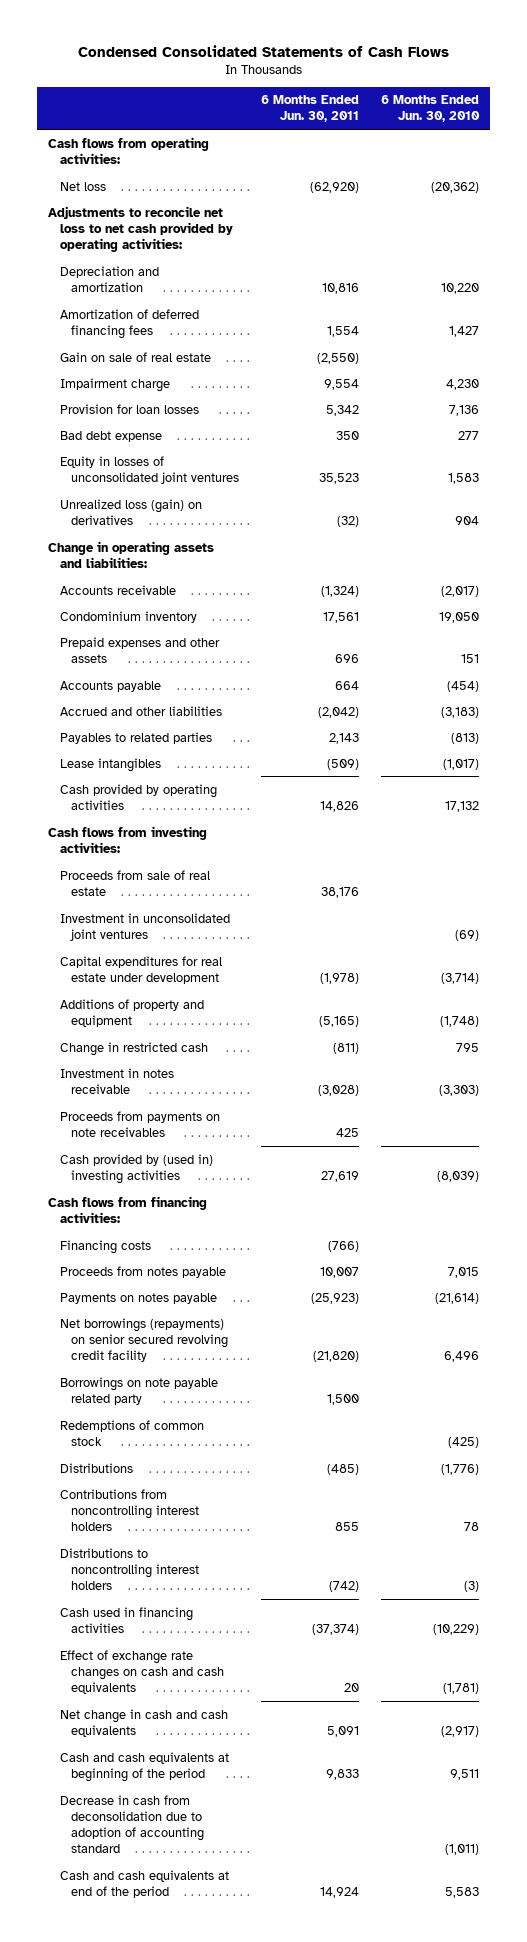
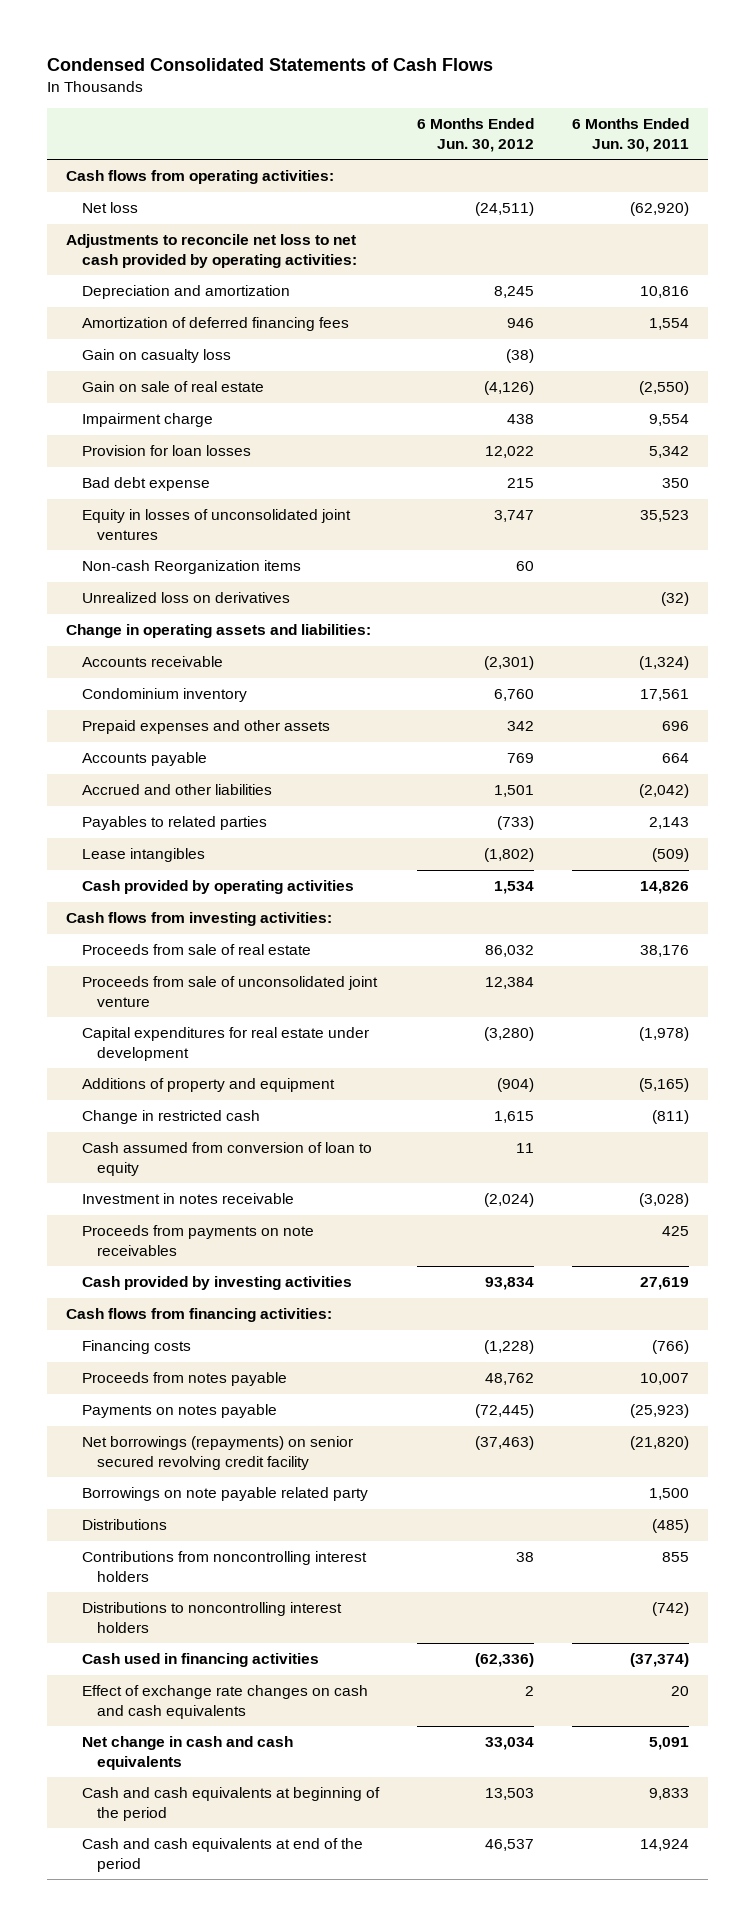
- | 6 Months Ended Jun. 30, 2011 | 6 Months Ended Jun. 30, 2010
+ | 6 Months Ended Jun. 30, 2012 | 6 Months Ended Jun. 30, 2011
+ Gain on casualty loss | (38) |
- Unrealized loss (gain) on derivatives | (32) | 904
+ Non-cash Reorganization items | 60 |
+ Unrealized loss on derivatives | | (32)
- Investment in unconsolidated joint ventures | | (69)
+ Proceeds from sale of unconsolidated joint venture | 12,384 |
+ Cash assumed from conversion of loan to equity | 11 |
- Cash provided by (used in) investing activities | 27,619 | (8,039)
+ Cash provided by investing activities | 93,834 | 27,619
- Redemptions of common stock | | (425)
- Decrease in cash from deconsolidation due to adoption of accounting standard | | (1,011)

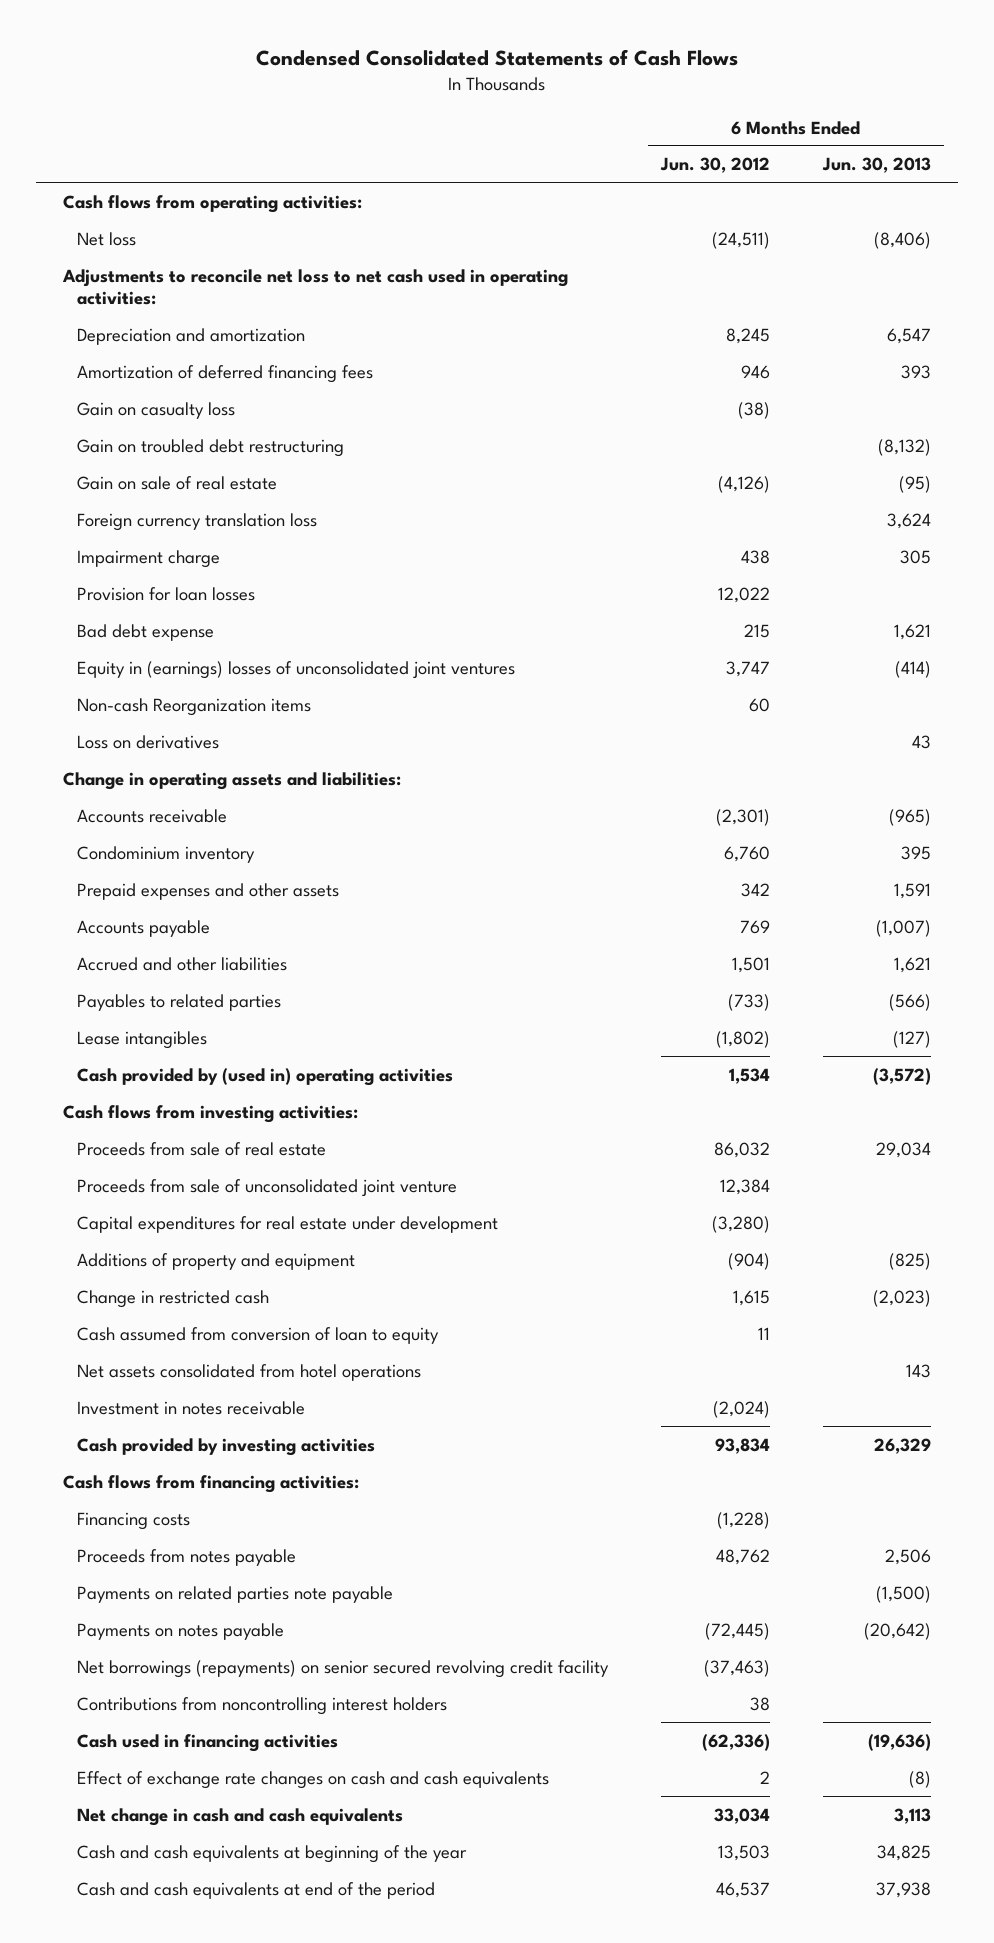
- | 6 Months Ended Jun. 30, 2012 | 6 Months Ended Jun. 30, 2011
+ | 6 Months Ended Jun. 30, 2012 | 6 Months Ended Jun. 30, 2013
- Adjustments to reconcile net loss to net cash provided by operating activities:
+ Adjustments to reconcile net loss to net cash used in operating activities:
+ Gain on troubled debt restructuring | | (8,132)
+ Foreign currency translation loss | | 3,624
- Equity in losses of unconsolidated joint ventures | 3,747 | 35,523
+ Equity in (earnings) losses of unconsolidated joint ventures | 3,747 | (414)
- Unrealized loss on derivatives | | (32)
+ Loss on derivatives | | 43
- Cash provided by operating activities | 1,534 | 14,826
+ Cash provided by (used in) operating activities | 1,534 | (3,572)
+ Net assets consolidated from hotel operations | | 143
- Proceeds from payments on note receivables | | 425
+ Payments on related parties note payable | | (1,500)
- Borrowings on note payable related party | | 1,500
- Distributions | | (485)
- Distributions to noncontrolling interest holders | | (742)
- Cash and cash equivalents at beginning of the period | 13,503 | 9,833
+ Cash and cash equivalents at beginning of the year | 13,503 | 34,825

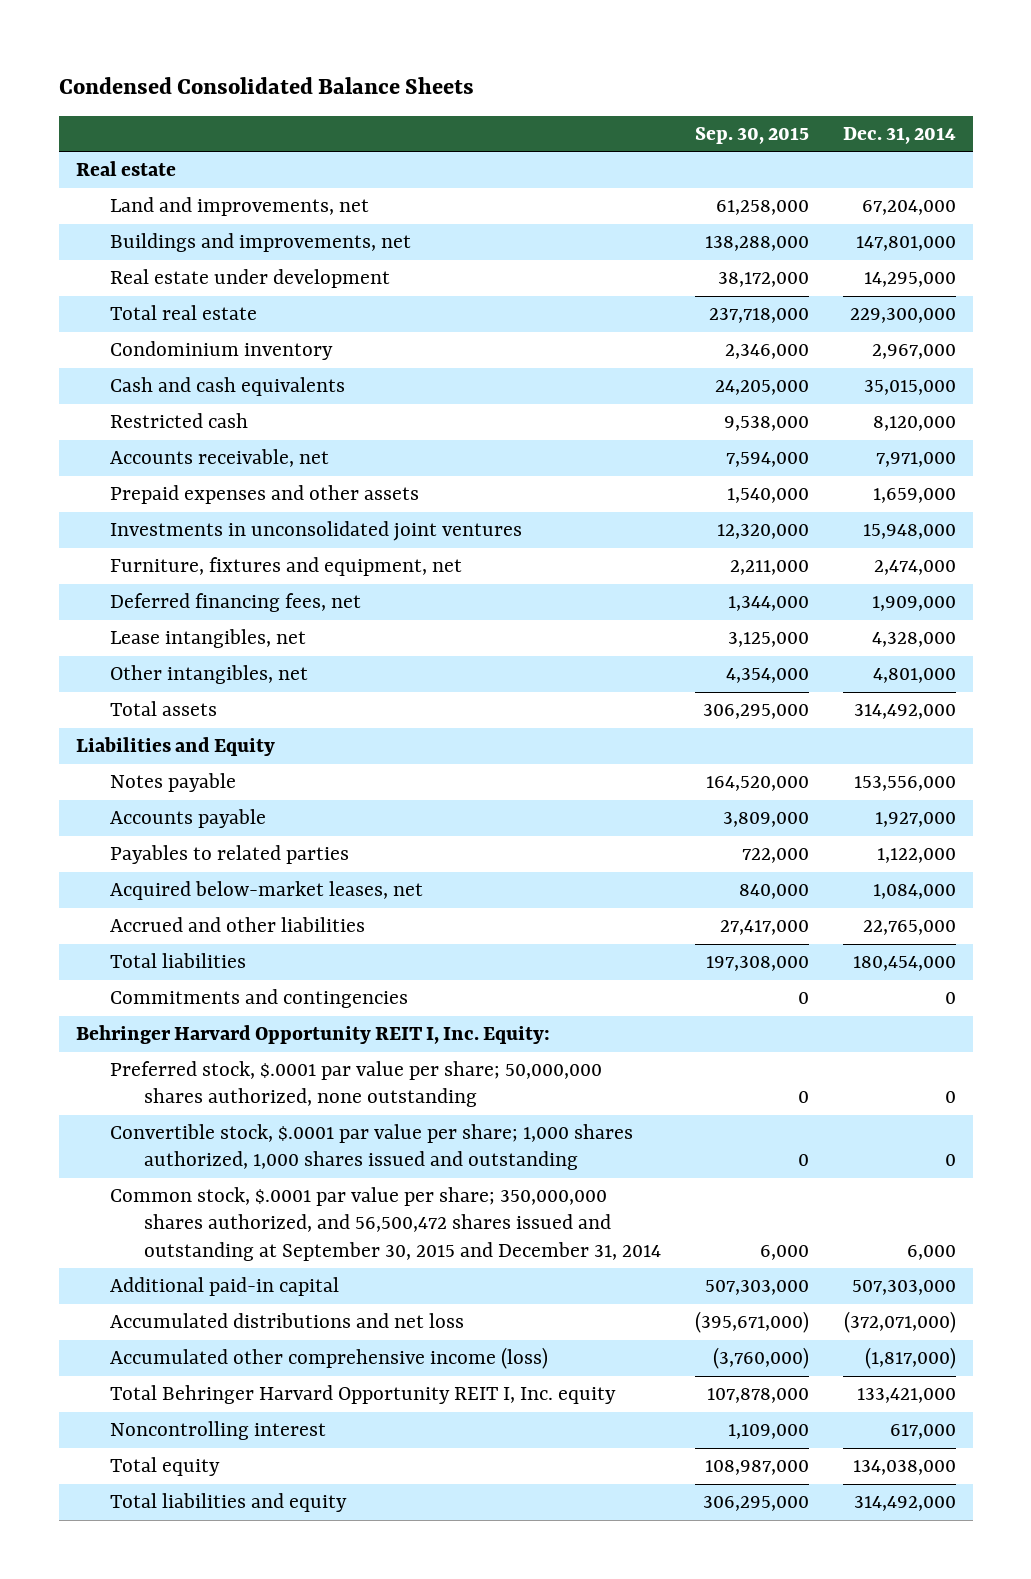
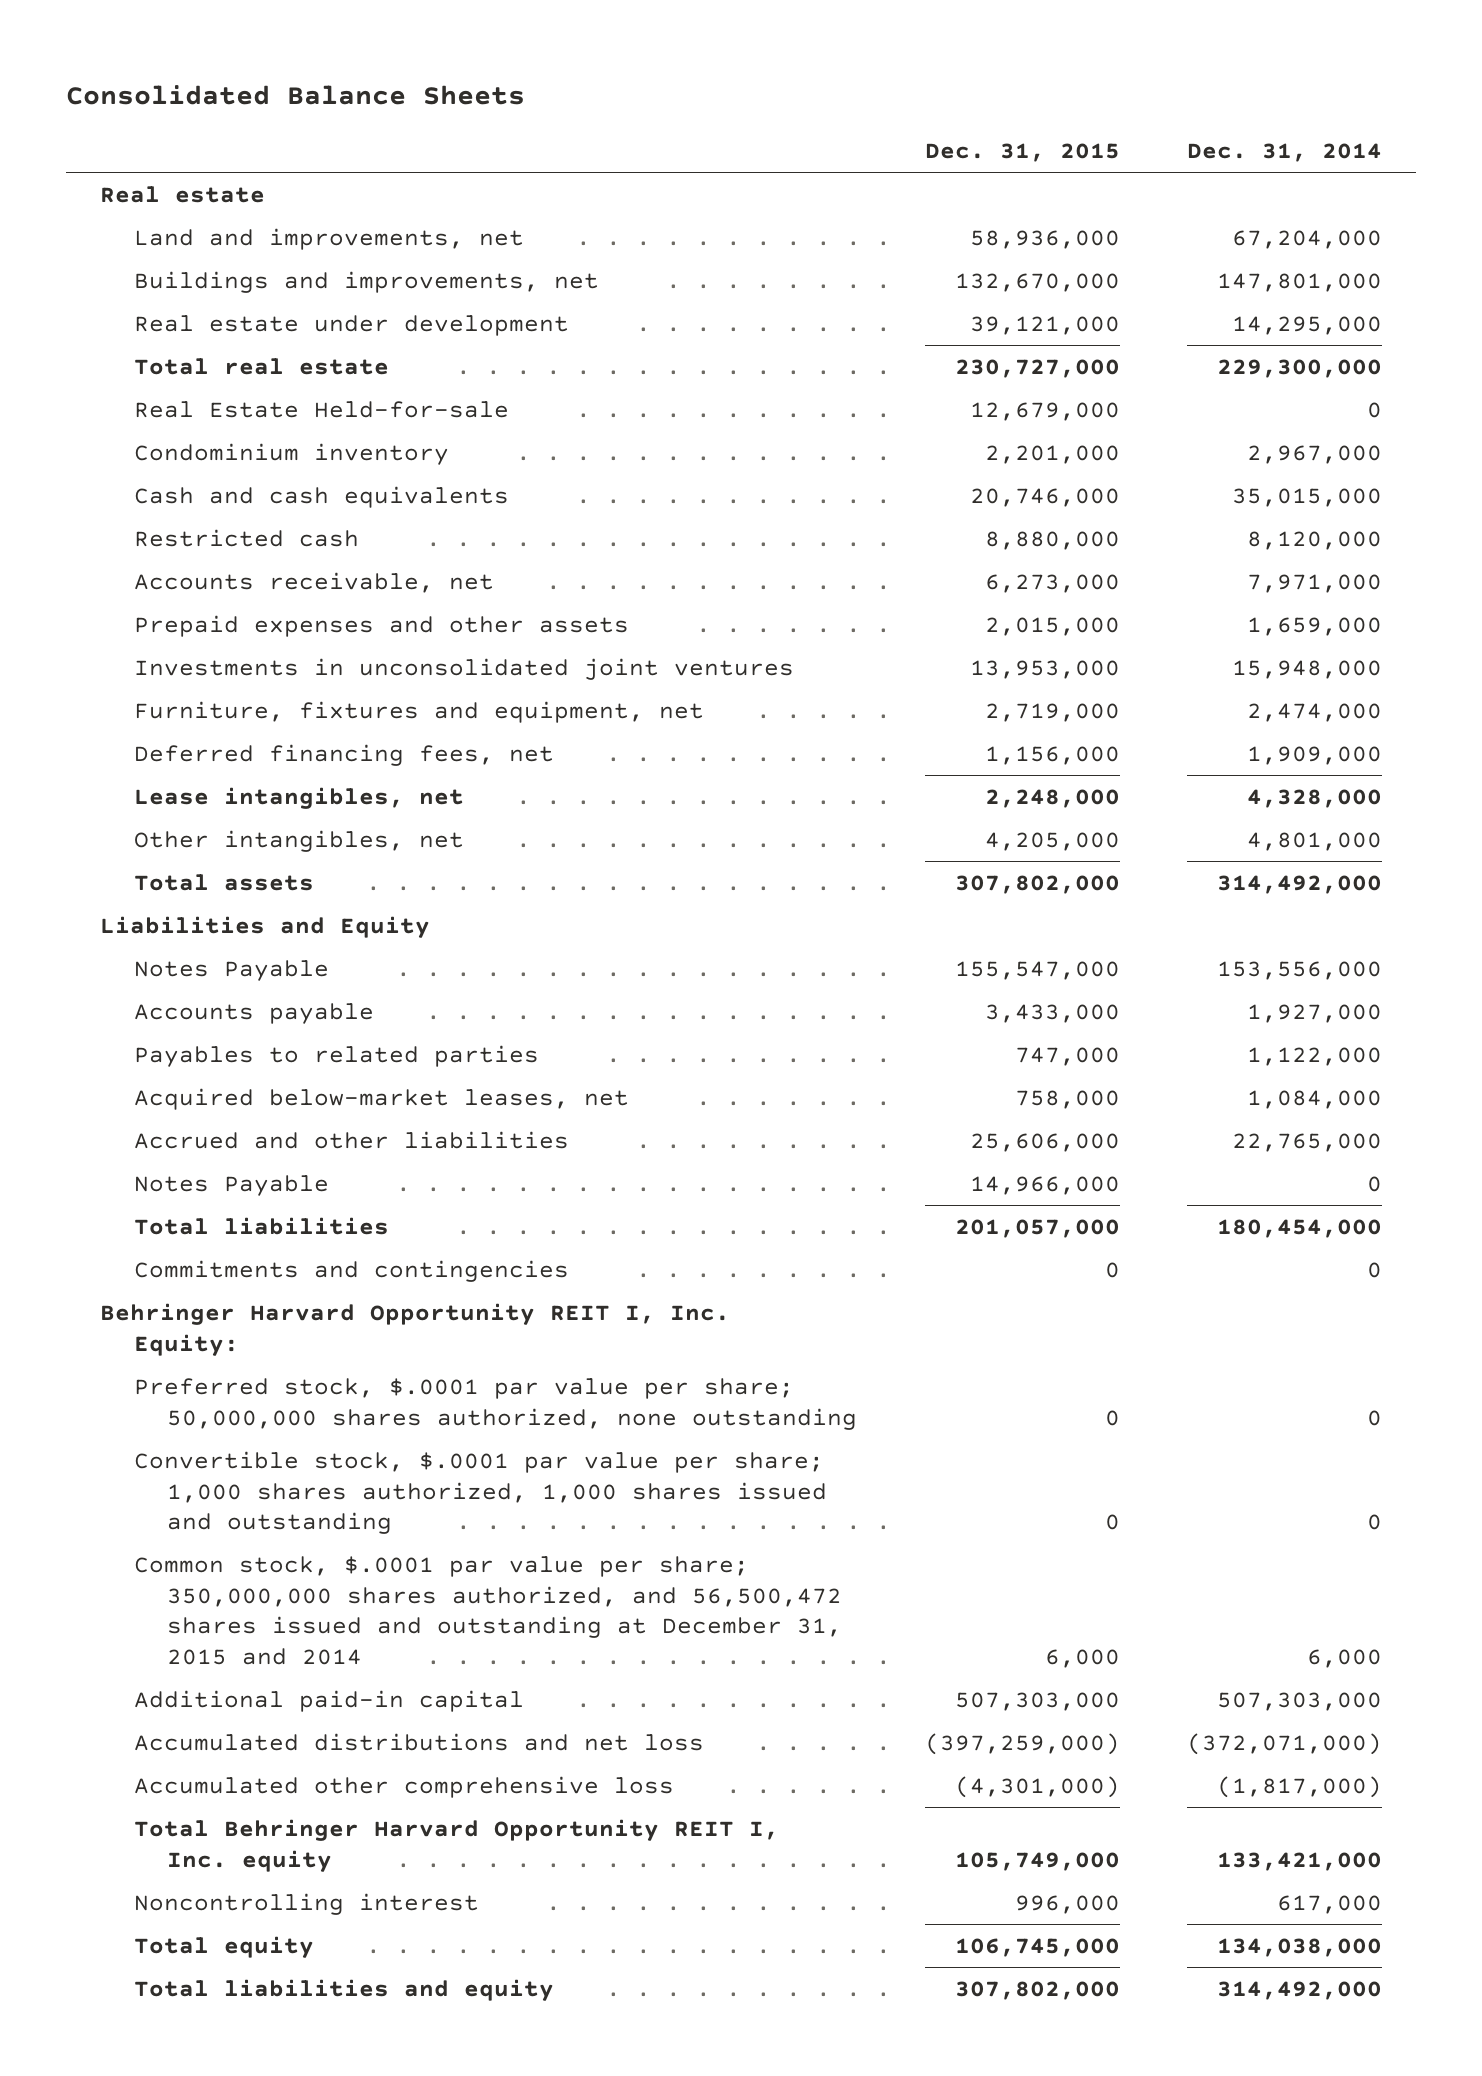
- Condensed Consolidated Balance Sheets
+ Consolidated Balance Sheets
- | Sep. 30, 2015 | Dec. 31, 2014
+ | Dec. 31, 2015 | Dec. 31, 2014
+ Real Estate Held-for-sale | 12,679,000 | 0
- Notes payable | 164,520,000 | 153,556,000
+ Notes Payable | 155,547,000 | 153,556,000
+ Notes Payable | 14,966,000 | 0
- Common stock, $.0001 par value per share; 350,000,000 shares authorized, and 56,500,472 shares issued and outstanding at September 30, 2015 and December 31, 2014 | 6,000 | 6,000
+ Common stock, $.0001 par value per share; 350,000,000 shares authorized, and 56,500,472 shares issued and outstanding at December 31, 2015 and 2014 | 6,000 | 6,000
- Accumulated other comprehensive income (loss) | (3,760,000) | (1,817,000)
+ Accumulated other comprehensive loss | (4,301,000) | (1,817,000)

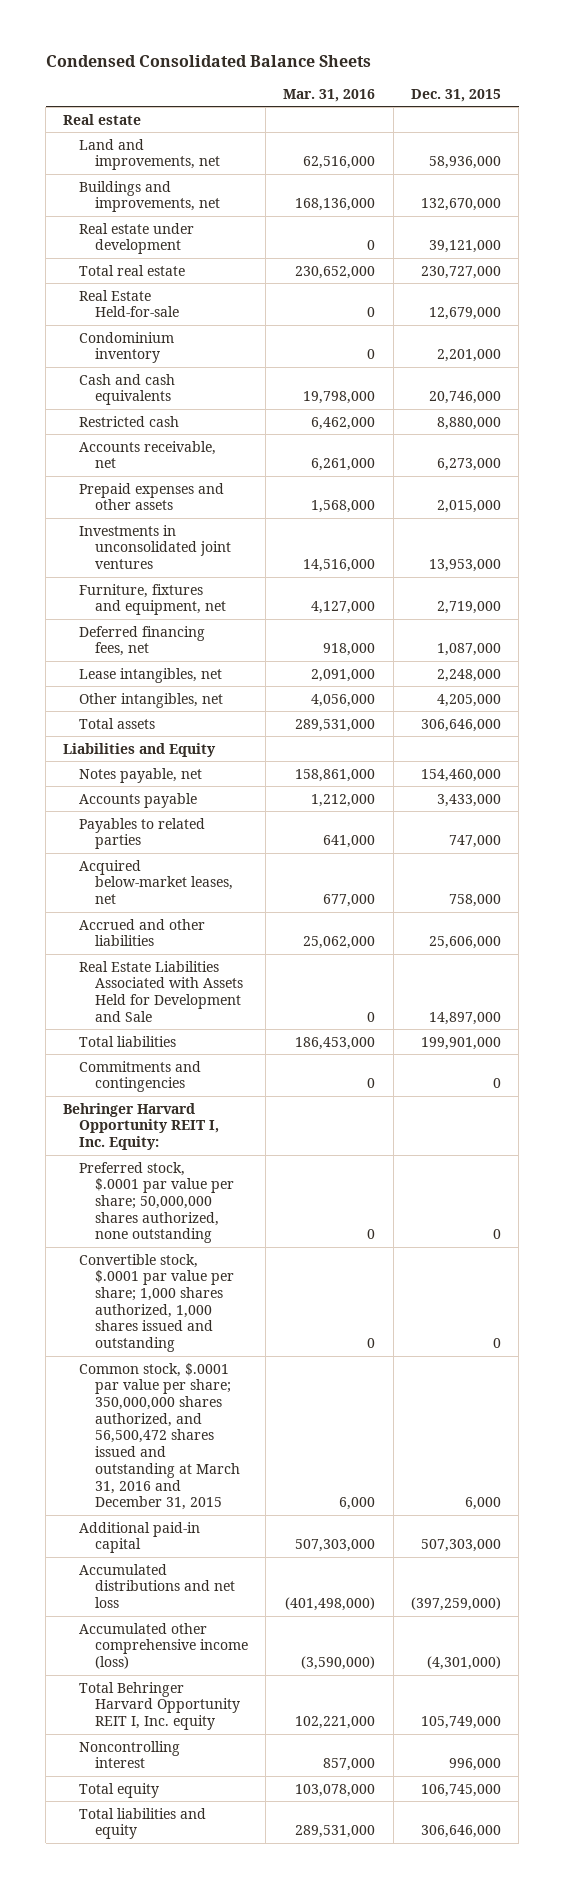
- Consolidated Balance Sheets
+ Condensed Consolidated Balance Sheets
- | Dec. 31, 2015 | Dec. 31, 2014
+ | Mar. 31, 2016 | Dec. 31, 2015
- Deferred financing fees, net | 1,156,000 | 1,909,000
+ Deferred financing fees, net | 918,000 | 1,087,000
- Total assets | 307,802,000 | 314,492,000
+ Total assets | 289,531,000 | 306,646,000
- Notes Payable | 155,547,000 | 153,556,000
+ Notes payable, net | 158,861,000 | 154,460,000
- Notes Payable | 14,966,000 | 0
- Total liabilities | 201,057,000 | 180,454,000
+ Real Estate Liabilities Associated with Assets Held for Development and Sale | 0 | 14,897,000
+ Total liabilities | 186,453,000 | 199,901,000
- Common stock, $.0001 par value per share; 350,000,000 shares authorized, and 56,500,472 shares issued and outstanding at December 31, 2015 and 2014 | 6,000 | 6,000
+ Common stock, $.0001 par value per share; 350,000,000 shares authorized, and 56,500,472 shares issued and outstanding at March 31, 2016 and December 31, 2015 | 6,000 | 6,000
- Accumulated other comprehensive loss | (4,301,000) | (1,817,000)
+ Accumulated other comprehensive income (loss) | (3,590,000) | (4,301,000)
- Total liabilities and equity | 307,802,000 | 314,492,000
+ Total liabilities and equity | 289,531,000 | 306,646,000

